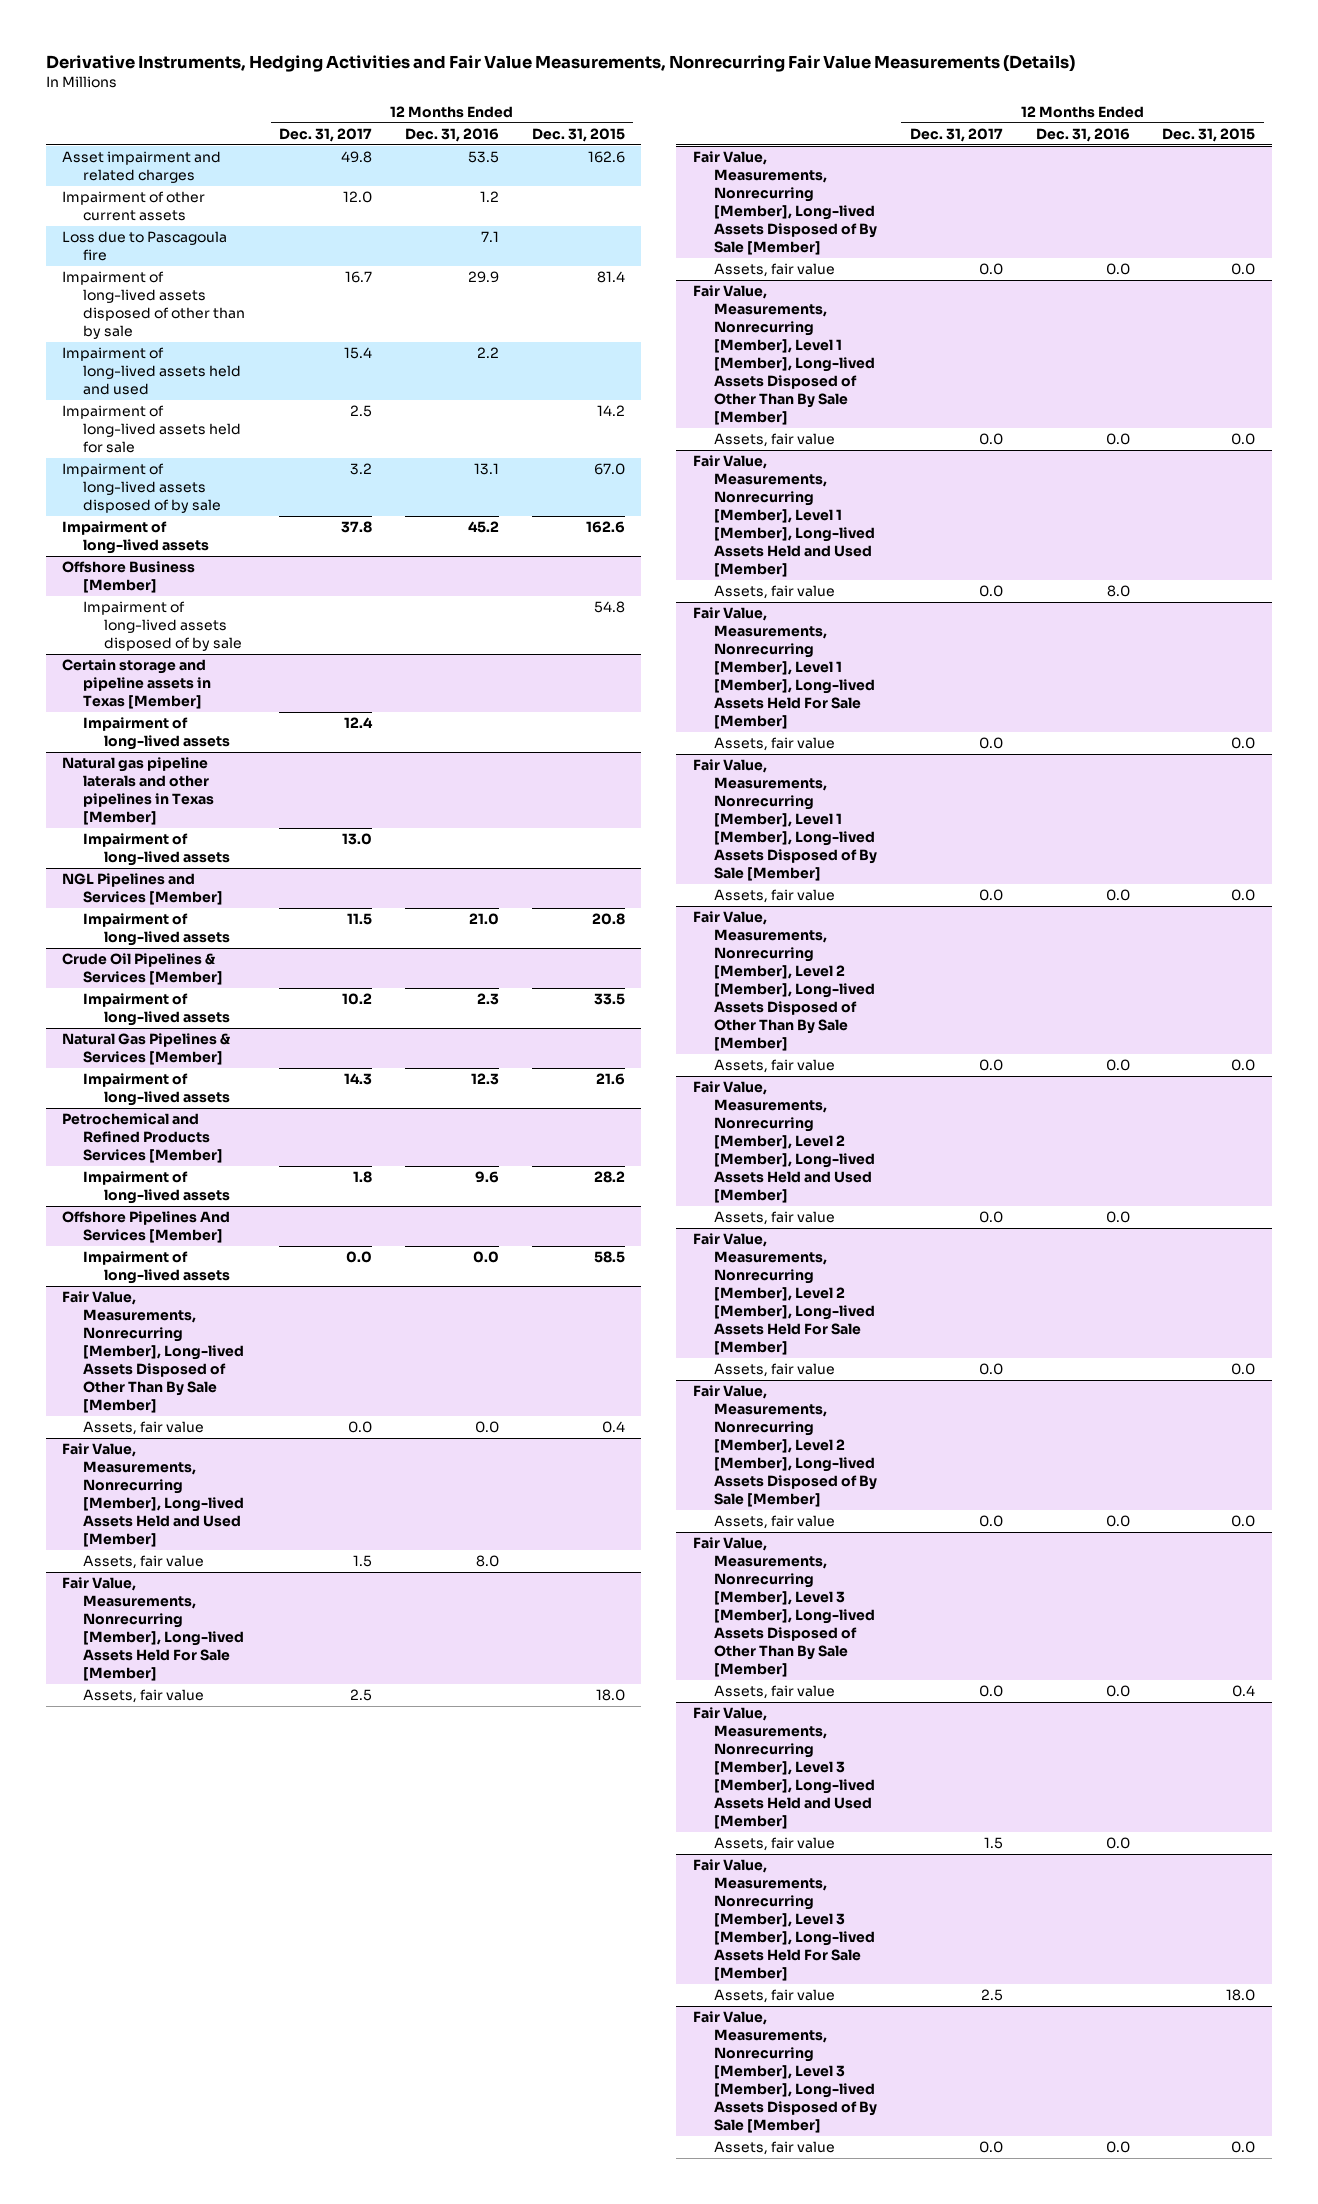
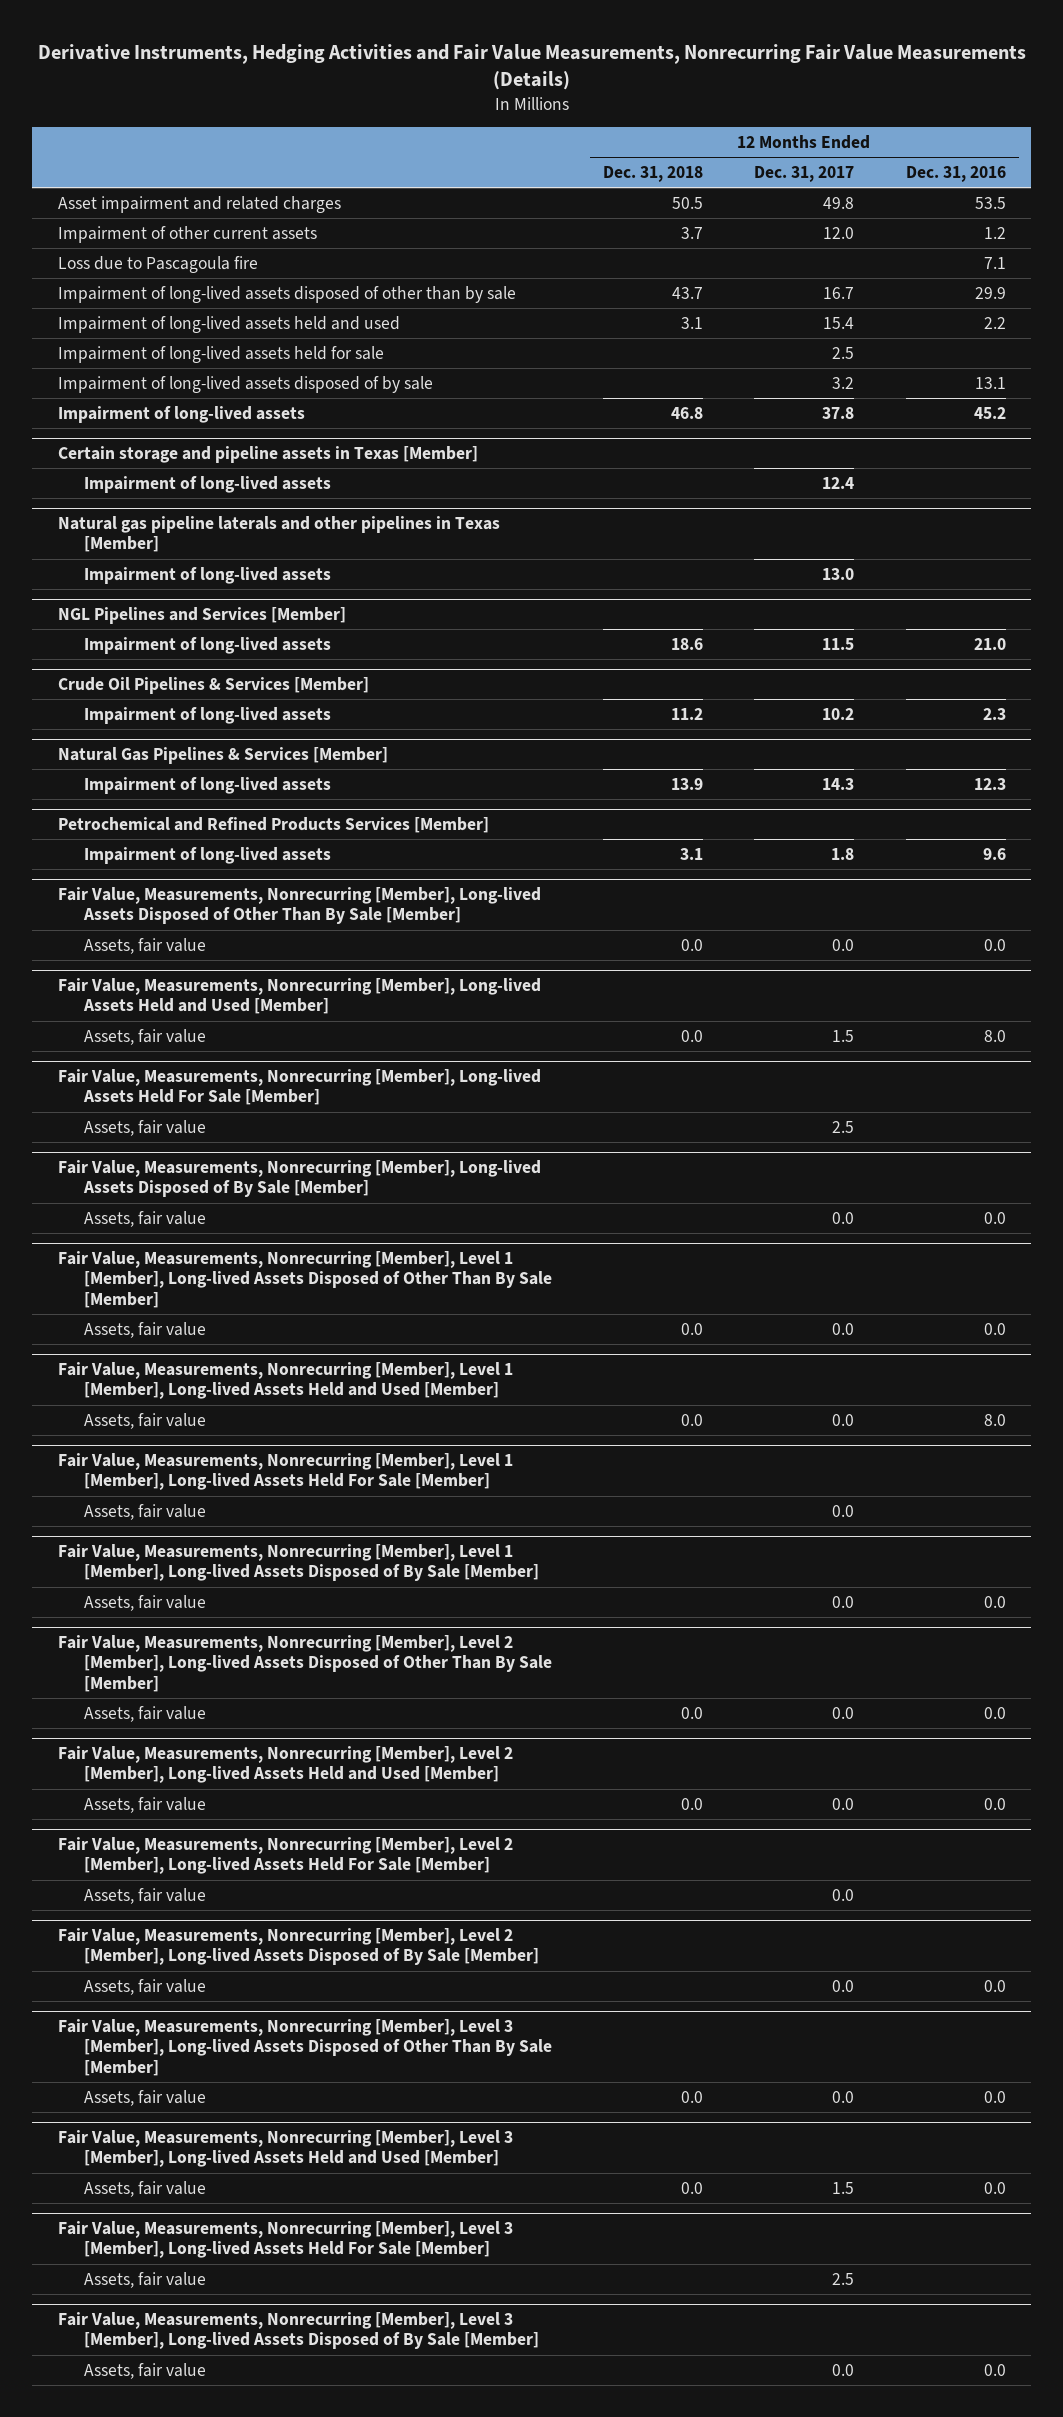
- | 12 Months Ended Dec. 31, 2017 | 12 Months Ended Dec. 31, 2016 | 12 Months Ended Dec. 31, 2015
+ | 12 Months Ended Dec. 31, 2018 | 12 Months Ended Dec. 31, 2017 | 12 Months Ended Dec. 31, 2016
- Offshore Business [Member]
- Impairment of long-lived assets disposed of by sale | | | 54.8
- Offshore Pipelines And Services [Member]
- Impairment of long-lived assets | 0.0 | 0.0 | 58.5

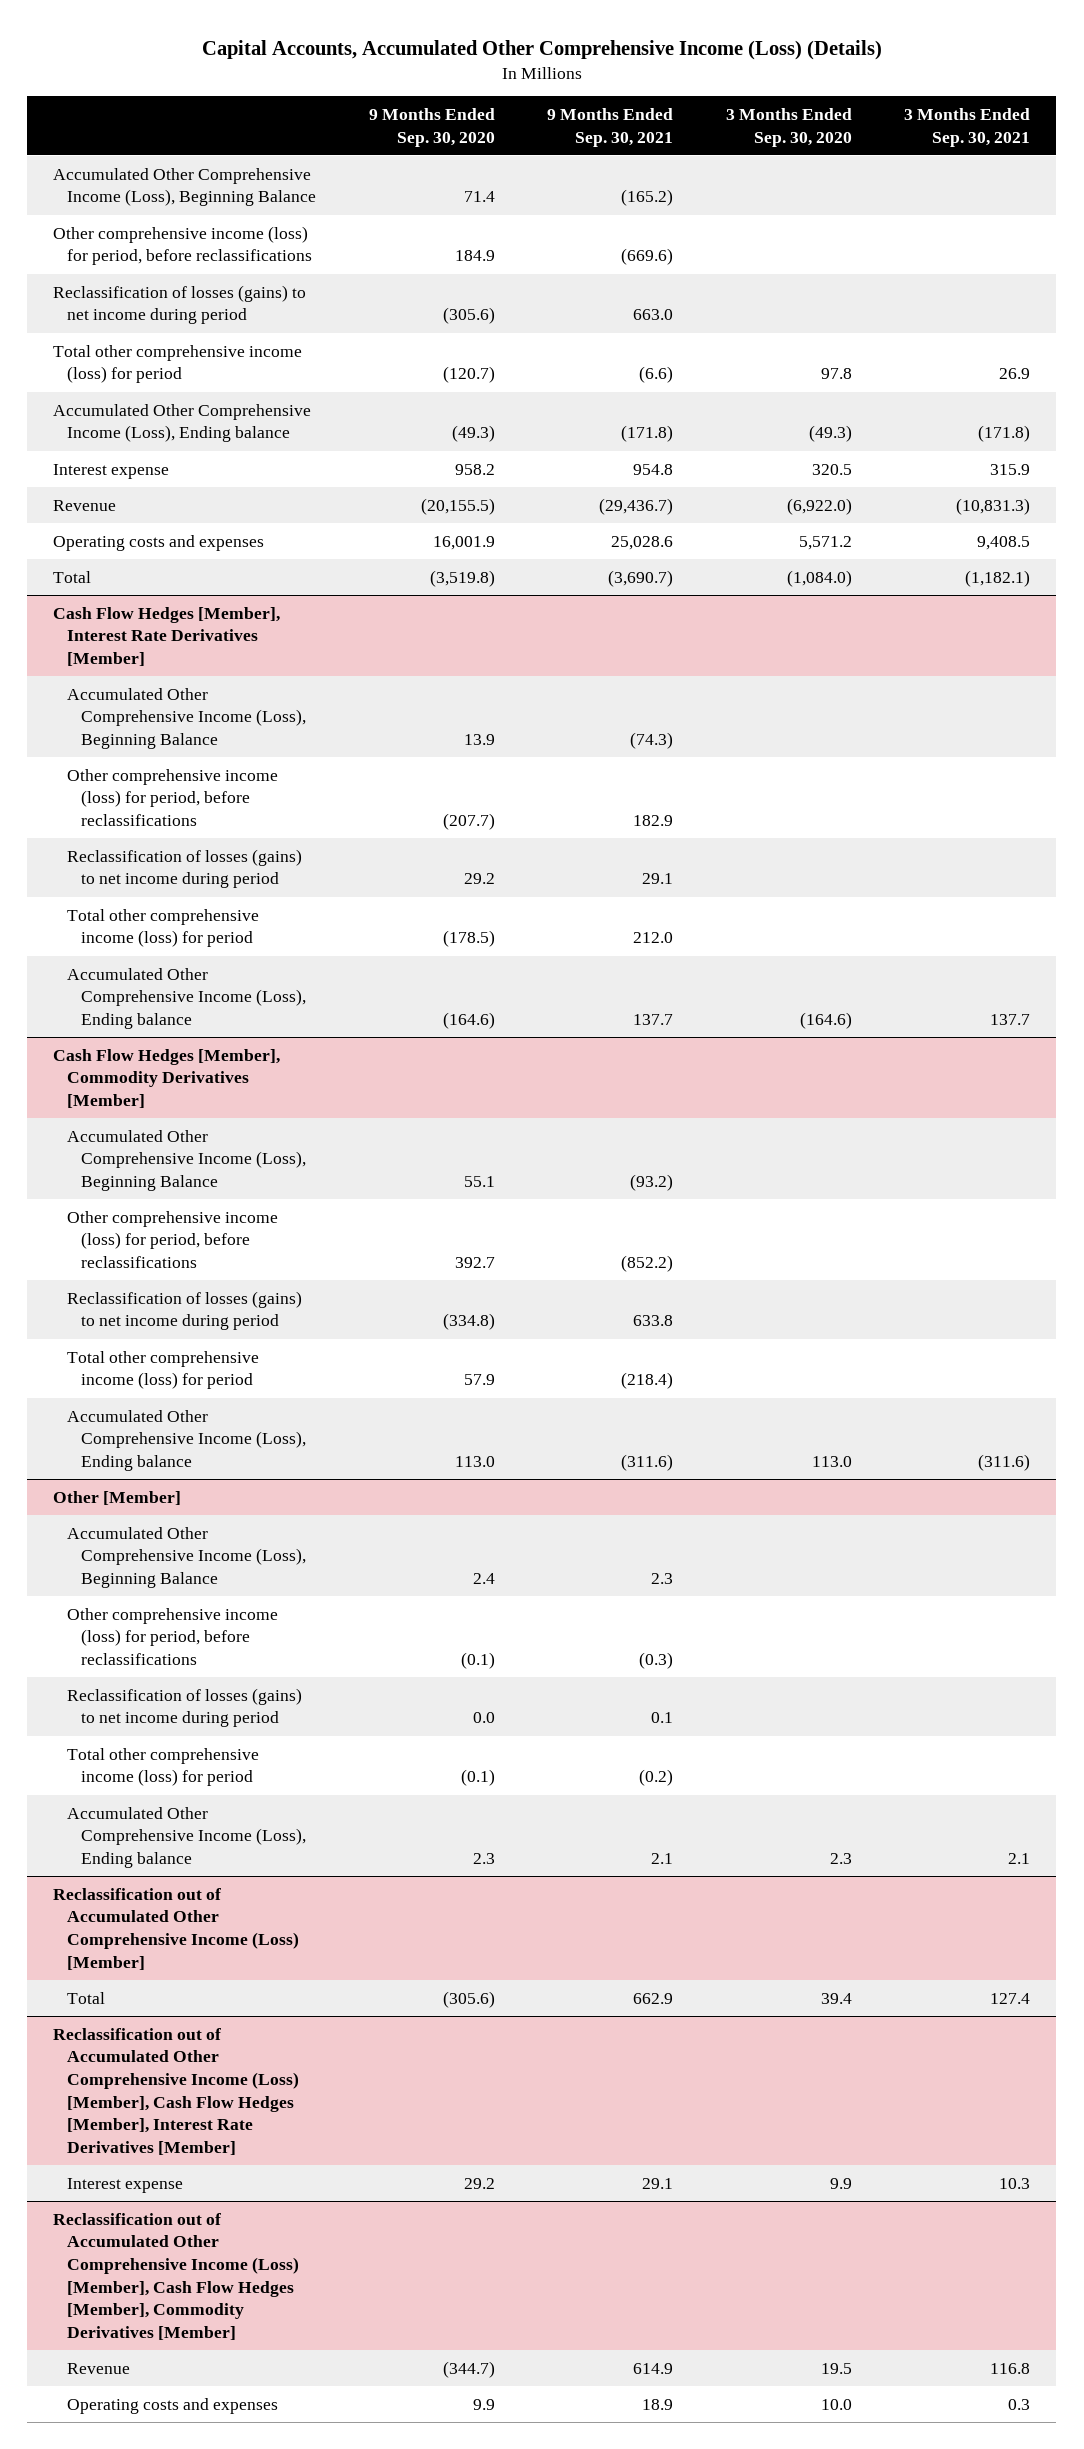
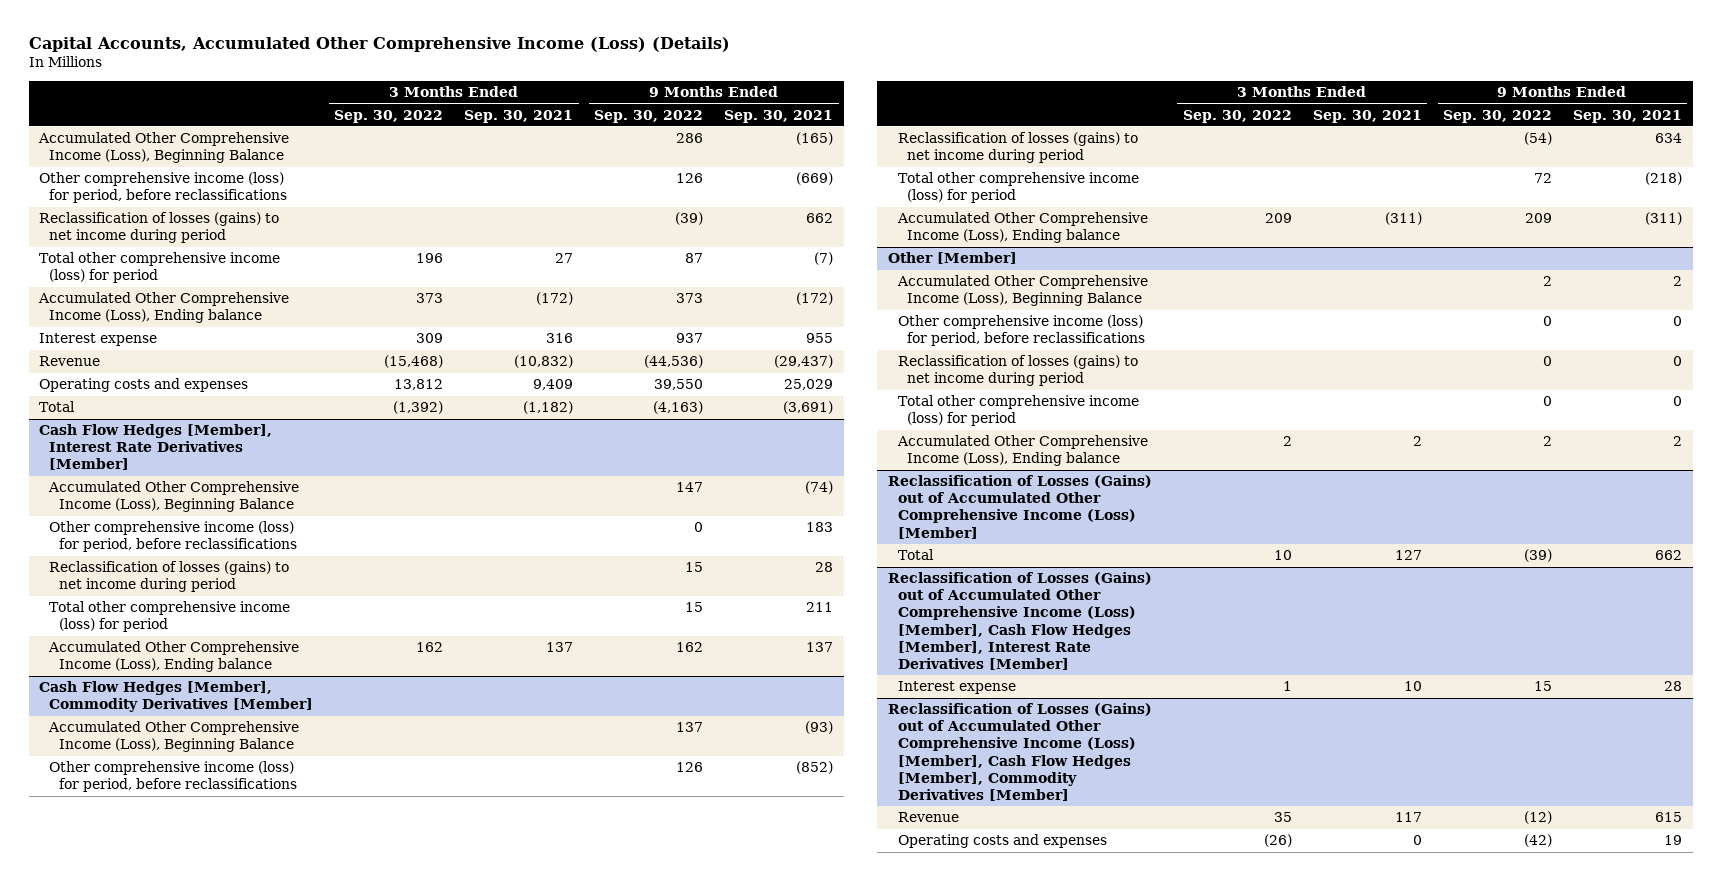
- | 9 Months Ended Sep. 30, 2020 | 9 Months Ended Sep. 30, 2021 | 3 Months Ended Sep. 30, 2020 | 3 Months Ended Sep. 30, 2021
+ | 3 Months Ended Sep. 30, 2022 | 3 Months Ended Sep. 30, 2021 | 9 Months Ended Sep. 30, 2022 | 9 Months Ended Sep. 30, 2021
- Accumulated Other Comprehensive Income (Loss), Beginning Balance | 71.4 | (165.2) | |
- Other comprehensive income (loss) for period, before reclassifications | 184.9 | (669.6) | |
- Reclassification of losses (gains) to net income during period | (305.6) | 663.0 | |
- Total other comprehensive income (loss) for period | (120.7) | (6.6) | 97.8 | 26.9
- Accumulated Other Comprehensive Income (Loss), Ending balance | (49.3) | (171.8) | (49.3) | (171.8)
- Interest expense | 958.2 | 954.8 | 320.5 | 315.9
- Revenue | (20,155.5) | (29,436.7) | (6,922.0) | (10,831.3)
- Operating costs and expenses | 16,001.9 | 25,028.6 | 5,571.2 | 9,408.5
- Total | (3,519.8) | (3,690.7) | (1,084.0) | (1,182.1)
+ Accumulated Other Comprehensive Income (Loss), Beginning Balance | | | 286 | (165)
+ Other comprehensive income (loss) for period, before reclassifications | | | 126 | (669)
+ Reclassification of losses (gains) to net income during period | | | (39) | 662
+ Total other comprehensive income (loss) for period | 196 | 27 | 87 | (7)
+ Accumulated Other Comprehensive Income (Loss), Ending balance | 373 | (172) | 373 | (172)
+ Interest expense | 309 | 316 | 937 | 955
+ Revenue | (15,468) | (10,832) | (44,536) | (29,437)
+ Operating costs and expenses | 13,812 | 9,409 | 39,550 | 25,029
+ Total | (1,392) | (1,182) | (4,163) | (3,691)
@ Cash Flow Hedges [Member], Interest Rate Derivatives [Member]
- Accumulated Other Comprehensive Income (Loss), Beginning Balance | 13.9 | (74.3) | |
- Other comprehensive income (loss) for period, before reclassifications | (207.7) | 182.9 | |
- Reclassification of losses (gains) to net income during period | 29.2 | 29.1 | |
- Total other comprehensive income (loss) for period | (178.5) | 212.0 | |
- Accumulated Other Comprehensive Income (Loss), Ending balance | (164.6) | 137.7 | (164.6) | 137.7
+ Accumulated Other Comprehensive Income (Loss), Beginning Balance | | | 147 | (74)
+ Other comprehensive income (loss) for period, before reclassifications | | | 0 | 183
+ Reclassification of losses (gains) to net income during period | | | 15 | 28
+ Total other comprehensive income (loss) for period | | | 15 | 211
+ Accumulated Other Comprehensive Income (Loss), Ending balance | 162 | 137 | 162 | 137
@ Cash Flow Hedges [Member], Commodity Derivatives [Member]
- Accumulated Other Comprehensive Income (Loss), Beginning Balance | 55.1 | (93.2) | |
- Other comprehensive income (loss) for period, before reclassifications | 392.7 | (852.2) | |
- Reclassification of losses (gains) to net income during period | (334.8) | 633.8 | |
- Total other comprehensive income (loss) for period | 57.9 | (218.4) | |
- Accumulated Other Comprehensive Income (Loss), Ending balance | 113.0 | (311.6) | 113.0 | (311.6)
+ Accumulated Other Comprehensive Income (Loss), Beginning Balance | | | 137 | (93)
+ Other comprehensive income (loss) for period, before reclassifications | | | 126 | (852)
+ Reclassification of losses (gains) to net income during period | | | (54) | 634
+ Total other comprehensive income (loss) for period | | | 72 | (218)
+ Accumulated Other Comprehensive Income (Loss), Ending balance | 209 | (311) | 209 | (311)
@ Other [Member]
- Accumulated Other Comprehensive Income (Loss), Beginning Balance | 2.4 | 2.3 | |
- Other comprehensive income (loss) for period, before reclassifications | (0.1) | (0.3) | |
- Reclassification of losses (gains) to net income during period | 0.0 | 0.1 | |
- Total other comprehensive income (loss) for period | (0.1) | (0.2) | |
- Accumulated Other Comprehensive Income (Loss), Ending balance | 2.3 | 2.1 | 2.3 | 2.1
- Reclassification out of Accumulated Other Comprehensive Income (Loss) [Member]
- Total | (305.6) | 662.9 | 39.4 | 127.4
- Reclassification out of Accumulated Other Comprehensive Income (Loss) [Member], Cash Flow Hedges [Member], Interest Rate Derivatives [Member]
- Interest expense | 29.2 | 29.1 | 9.9 | 10.3
- Reclassification out of Accumulated Other Comprehensive Income (Loss) [Member], Cash Flow Hedges [Member], Commodity Derivatives [Member]
- Revenue | (344.7) | 614.9 | 19.5 | 116.8
- Operating costs and expenses | 9.9 | 18.9 | 10.0 | 0.3
@ Other [Member]
+ Accumulated Other Comprehensive Income (Loss), Beginning Balance | | | 2 | 2
+ Other comprehensive income (loss) for period, before reclassifications | | | 0 | 0
+ Reclassification of losses (gains) to net income during period | | | 0 | 0
+ Total other comprehensive income (loss) for period | | | 0 | 0
+ Accumulated Other Comprehensive Income (Loss), Ending balance | 2 | 2 | 2 | 2
+ Reclassification of Losses (Gains) out of Accumulated Other Comprehensive Income (Loss) [Member]
+ Total | 10 | 127 | (39) | 662
+ Reclassification of Losses (Gains) out of Accumulated Other Comprehensive Income (Loss) [Member], Cash Flow Hedges [Member], Interest Rate Derivatives [Member]
+ Interest expense | 1 | 10 | 15 | 28
+ Reclassification of Losses (Gains) out of Accumulated Other Comprehensive Income (Loss) [Member], Cash Flow Hedges [Member], Commodity Derivatives [Member]
+ Revenue | 35 | 117 | (12) | 615
+ Operating costs and expenses | (26) | 0 | (42) | 19

